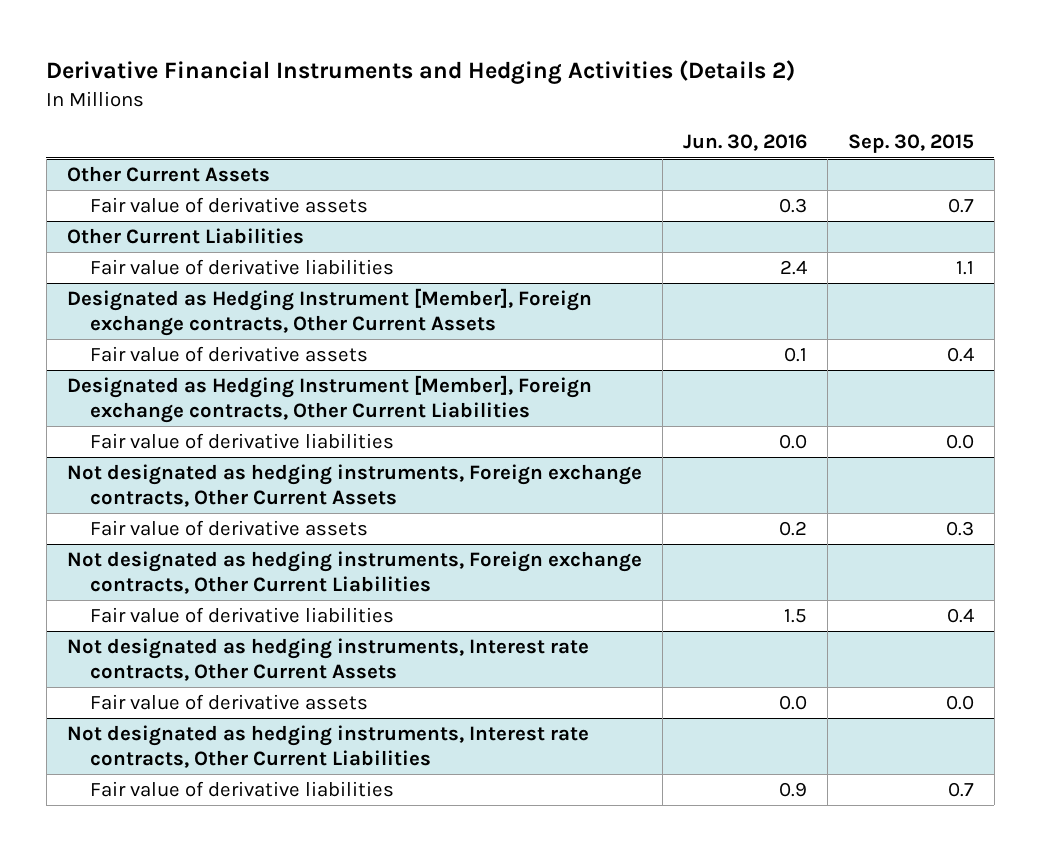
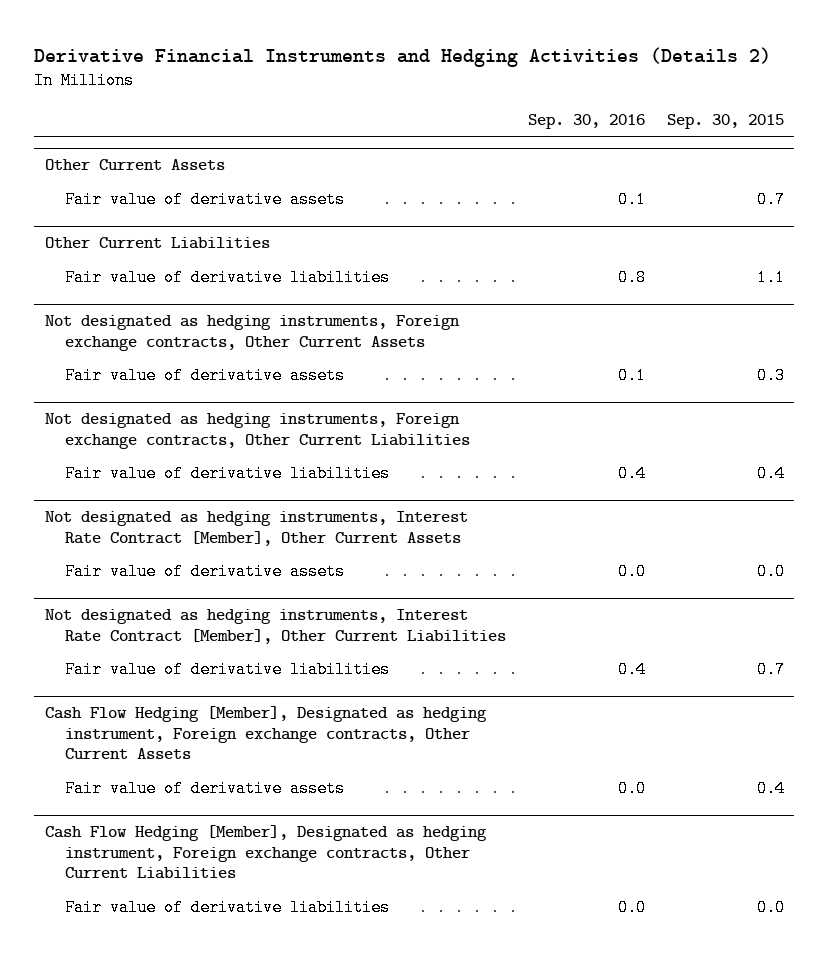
- | Jun. 30, 2016 | Sep. 30, 2015
+ | Sep. 30, 2016 | Sep. 30, 2015
- Designated as Hedging Instrument [Member], Foreign exchange contracts, Other Current Assets
- Fair value of derivative assets | 0.1 | 0.4
- Designated as Hedging Instrument [Member], Foreign exchange contracts, Other Current Liabilities
- Fair value of derivative liabilities | 0.0 | 0.0
- Not designated as hedging instruments, Interest rate contracts, Other Current Assets
+ Not designated as hedging instruments, Interest Rate Contract [Member], Other Current Assets
- Not designated as hedging instruments, Interest rate contracts, Other Current Liabilities
+ Not designated as hedging instruments, Interest Rate Contract [Member], Other Current Liabilities
+ Cash Flow Hedging [Member], Designated as hedging instrument, Foreign exchange contracts, Other Current Assets
+ Fair value of derivative assets | 0.0 | 0.4
+ Cash Flow Hedging [Member], Designated as hedging instrument, Foreign exchange contracts, Other Current Liabilities
+ Fair value of derivative liabilities | 0.0 | 0.0

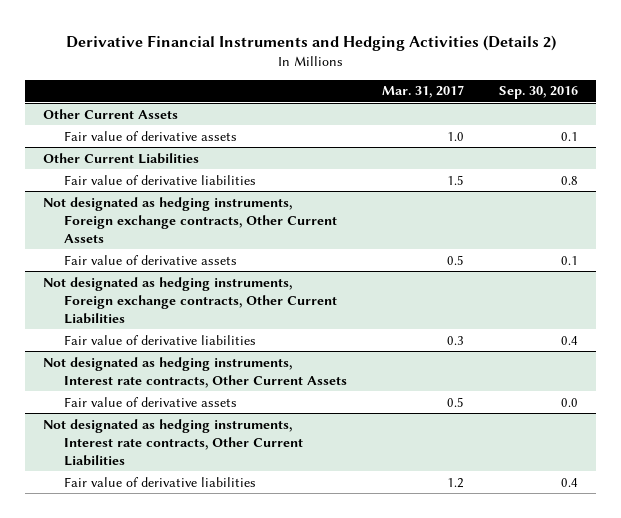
- | Sep. 30, 2016 | Sep. 30, 2015
+ | Mar. 31, 2017 | Sep. 30, 2016
- Not designated as hedging instruments, Interest Rate Contract [Member], Other Current Assets
+ Not designated as hedging instruments, Interest rate contracts, Other Current Assets
- Not designated as hedging instruments, Interest Rate Contract [Member], Other Current Liabilities
+ Not designated as hedging instruments, Interest rate contracts, Other Current Liabilities
- Cash Flow Hedging [Member], Designated as hedging instrument, Foreign exchange contracts, Other Current Assets
- Fair value of derivative assets | 0.0 | 0.4
- Cash Flow Hedging [Member], Designated as hedging instrument, Foreign exchange contracts, Other Current Liabilities
- Fair value of derivative liabilities | 0.0 | 0.0

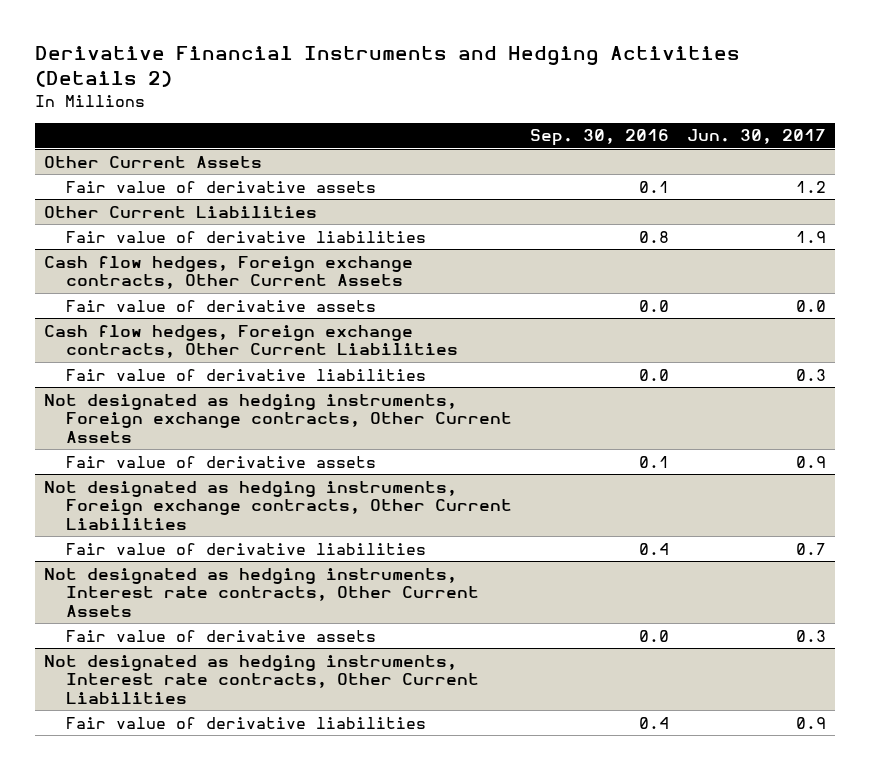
- | Mar. 31, 2017 | Sep. 30, 2016
+ | Sep. 30, 2016 | Jun. 30, 2017
+ Cash flow hedges, Foreign exchange contracts, Other Current Assets
+ Fair value of derivative assets | 0.0 | 0.0
+ Cash flow hedges, Foreign exchange contracts, Other Current Liabilities
+ Fair value of derivative liabilities | 0.0 | 0.3

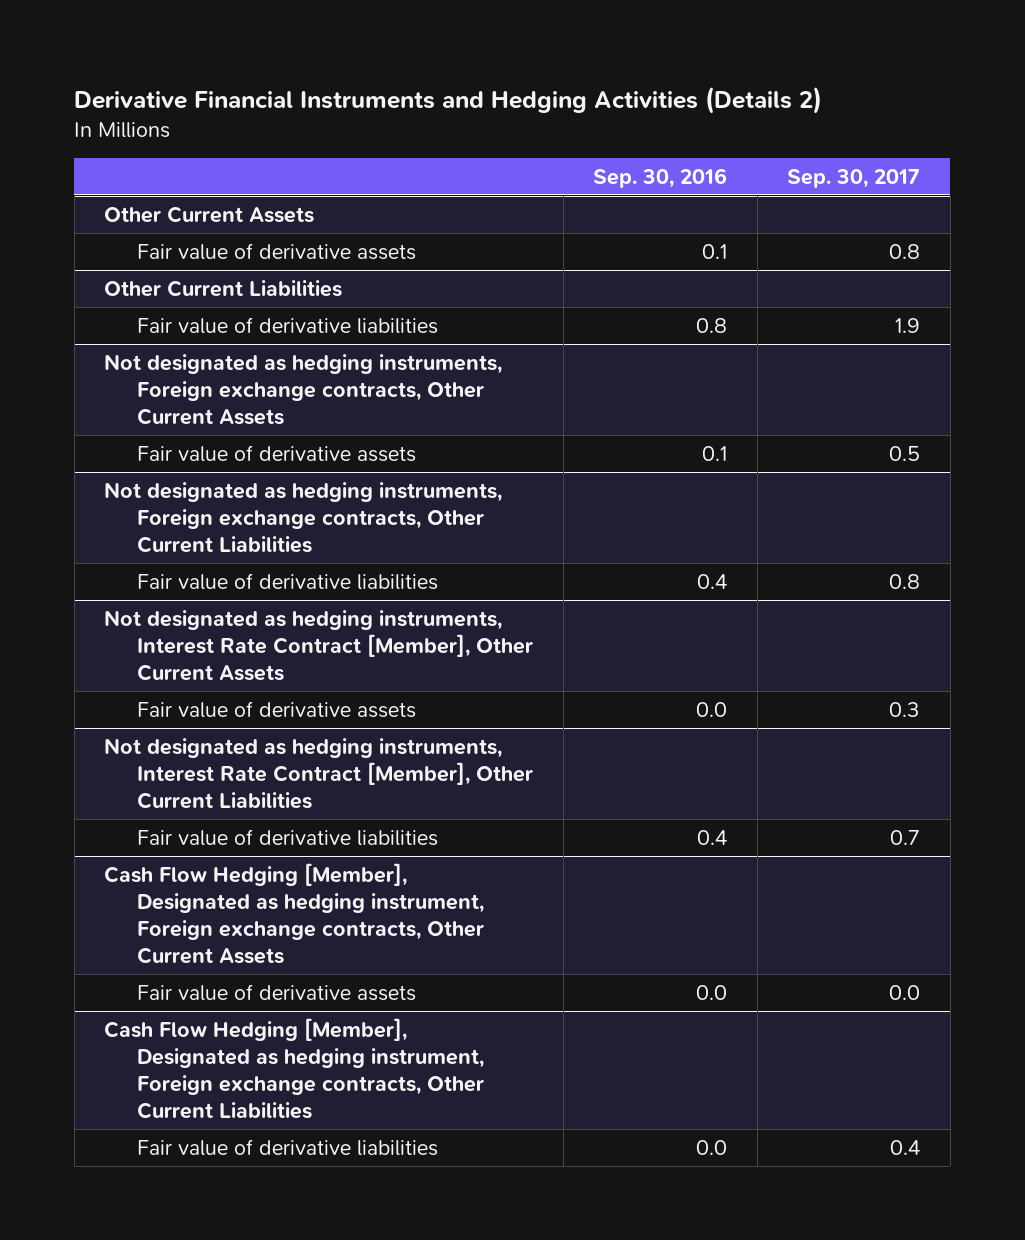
- | Sep. 30, 2016 | Jun. 30, 2017
+ | Sep. 30, 2016 | Sep. 30, 2017
- Cash flow hedges, Foreign exchange contracts, Other Current Assets
- Fair value of derivative assets | 0.0 | 0.0
- Cash flow hedges, Foreign exchange contracts, Other Current Liabilities
- Fair value of derivative liabilities | 0.0 | 0.3
- Not designated as hedging instruments, Interest rate contracts, Other Current Assets
+ Not designated as hedging instruments, Interest Rate Contract [Member], Other Current Assets
- Not designated as hedging instruments, Interest rate contracts, Other Current Liabilities
+ Not designated as hedging instruments, Interest Rate Contract [Member], Other Current Liabilities
+ Cash Flow Hedging [Member], Designated as hedging instrument, Foreign exchange contracts, Other Current Assets
+ Fair value of derivative assets | 0.0 | 0.0
+ Cash Flow Hedging [Member], Designated as hedging instrument, Foreign exchange contracts, Other Current Liabilities
+ Fair value of derivative liabilities | 0.0 | 0.4

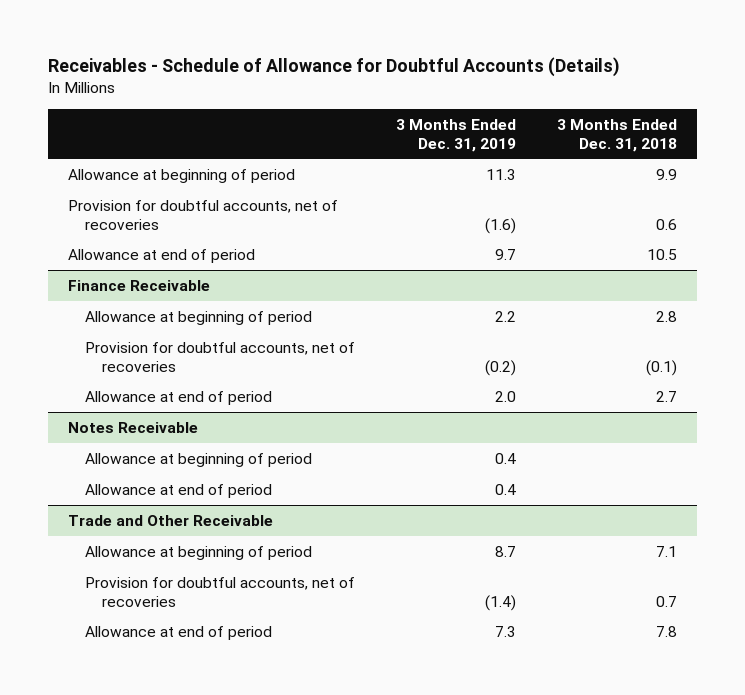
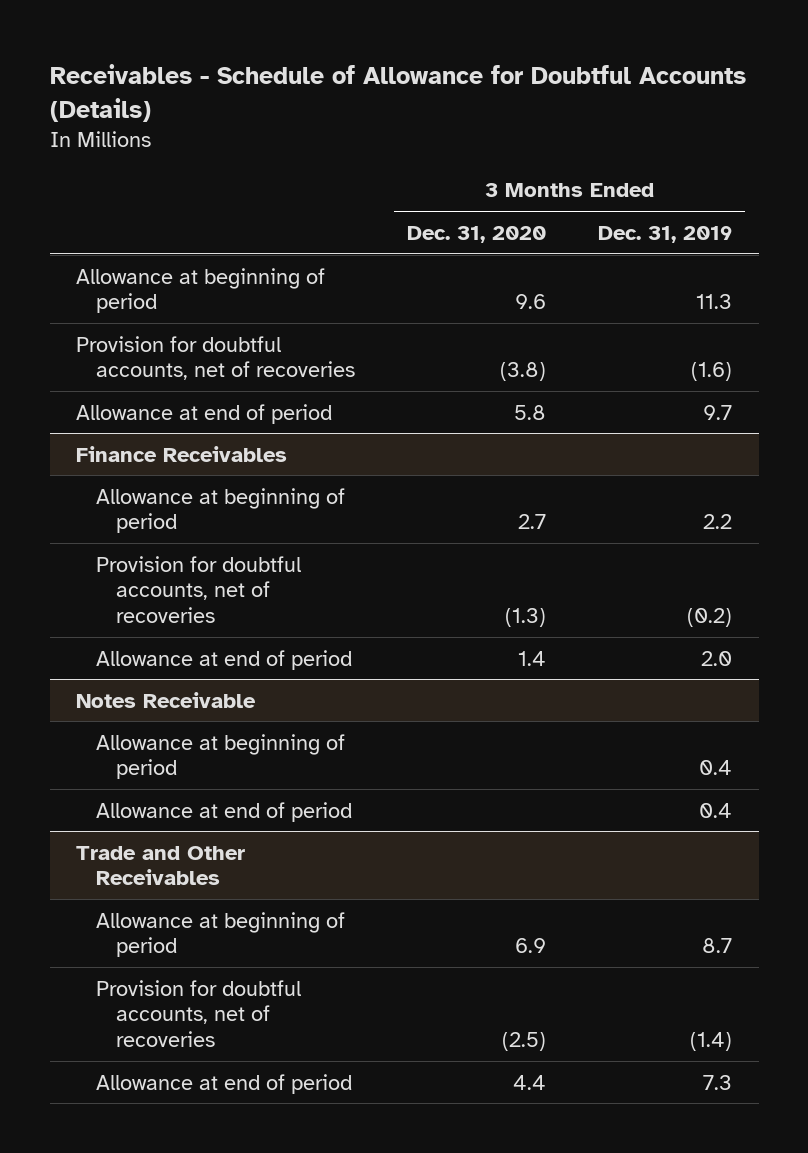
- | 3 Months Ended Dec. 31, 2019 | 3 Months Ended Dec. 31, 2018
+ | 3 Months Ended Dec. 31, 2020 | 3 Months Ended Dec. 31, 2019
- Finance Receivable
+ Finance Receivables
- Trade and Other Receivable
+ Trade and Other Receivables

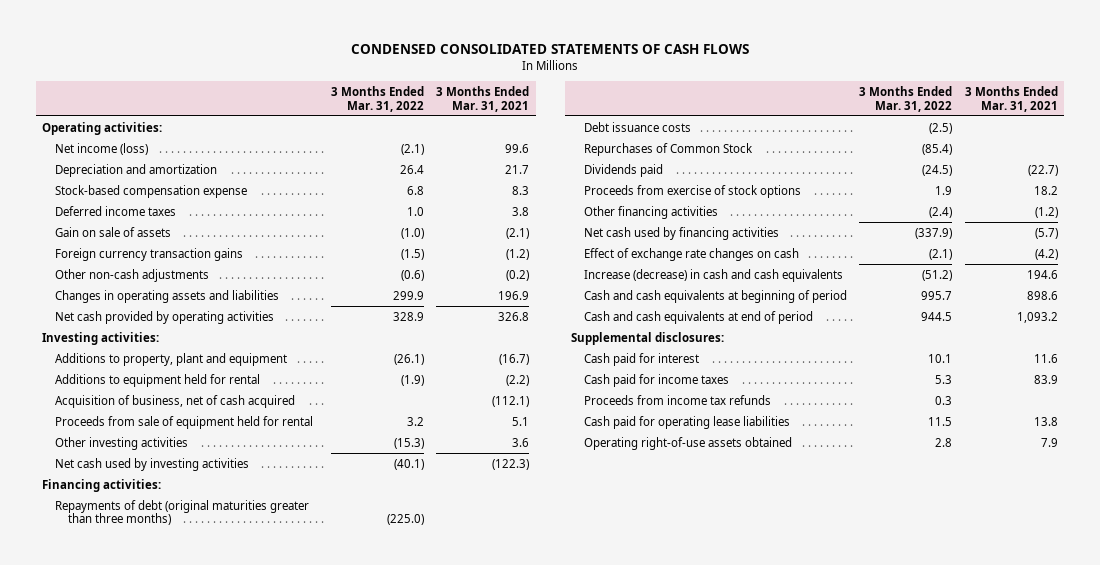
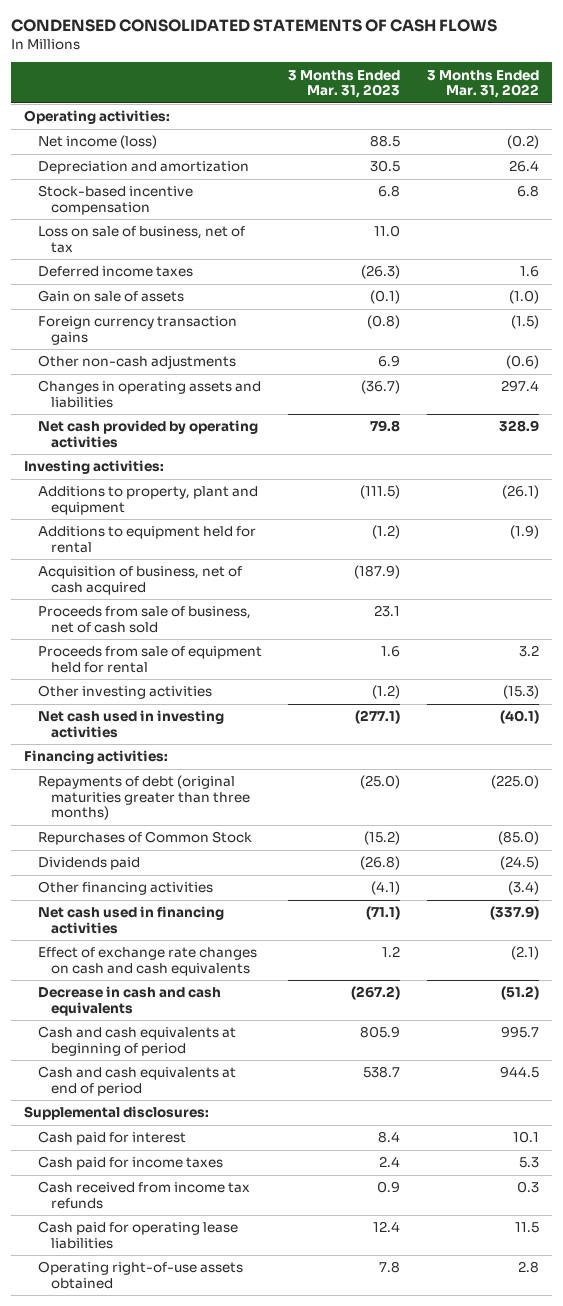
- | 3 Months Ended Mar. 31, 2022 | 3 Months Ended Mar. 31, 2021
+ | 3 Months Ended Mar. 31, 2023 | 3 Months Ended Mar. 31, 2022
- Net income (loss) | (2.1) | 99.6
+ Net income (loss) | 88.5 | (0.2)
- Stock-based compensation expense | 6.8 | 8.3
- Deferred income taxes | 1.0 | 3.8
+ Stock-based incentive compensation | 6.8 | 6.8
+ Loss on sale of business, net of tax | 11.0 |
+ Deferred income taxes | (26.3) | 1.6
- Changes in operating assets and liabilities | 299.9 | 196.9
+ Changes in operating assets and liabilities | (36.7) | 297.4
+ Proceeds from sale of business, net of cash sold | 23.1 |
- Net cash used by investing activities | (40.1) | (122.3)
+ Net cash used in investing activities | (277.1) | (40.1)
- Debt issuance costs | (2.5) |
- Repurchases of Common Stock | (85.4) |
+ Repurchases of Common Stock | (15.2) | (85.0)
- Proceeds from exercise of stock options | 1.9 | 18.2
- Other financing activities | (2.4) | (1.2)
- Net cash used by financing activities | (337.9) | (5.7)
- Effect of exchange rate changes on cash | (2.1) | (4.2)
- Increase (decrease) in cash and cash equivalents | (51.2) | 194.6
+ Other financing activities | (4.1) | (3.4)
+ Net cash used in financing activities | (71.1) | (337.9)
+ Effect of exchange rate changes on cash and cash equivalents | 1.2 | (2.1)
+ Decrease in cash and cash equivalents | (267.2) | (51.2)
- Proceeds from income tax refunds | 0.3 |
+ Cash received from income tax refunds | 0.9 | 0.3

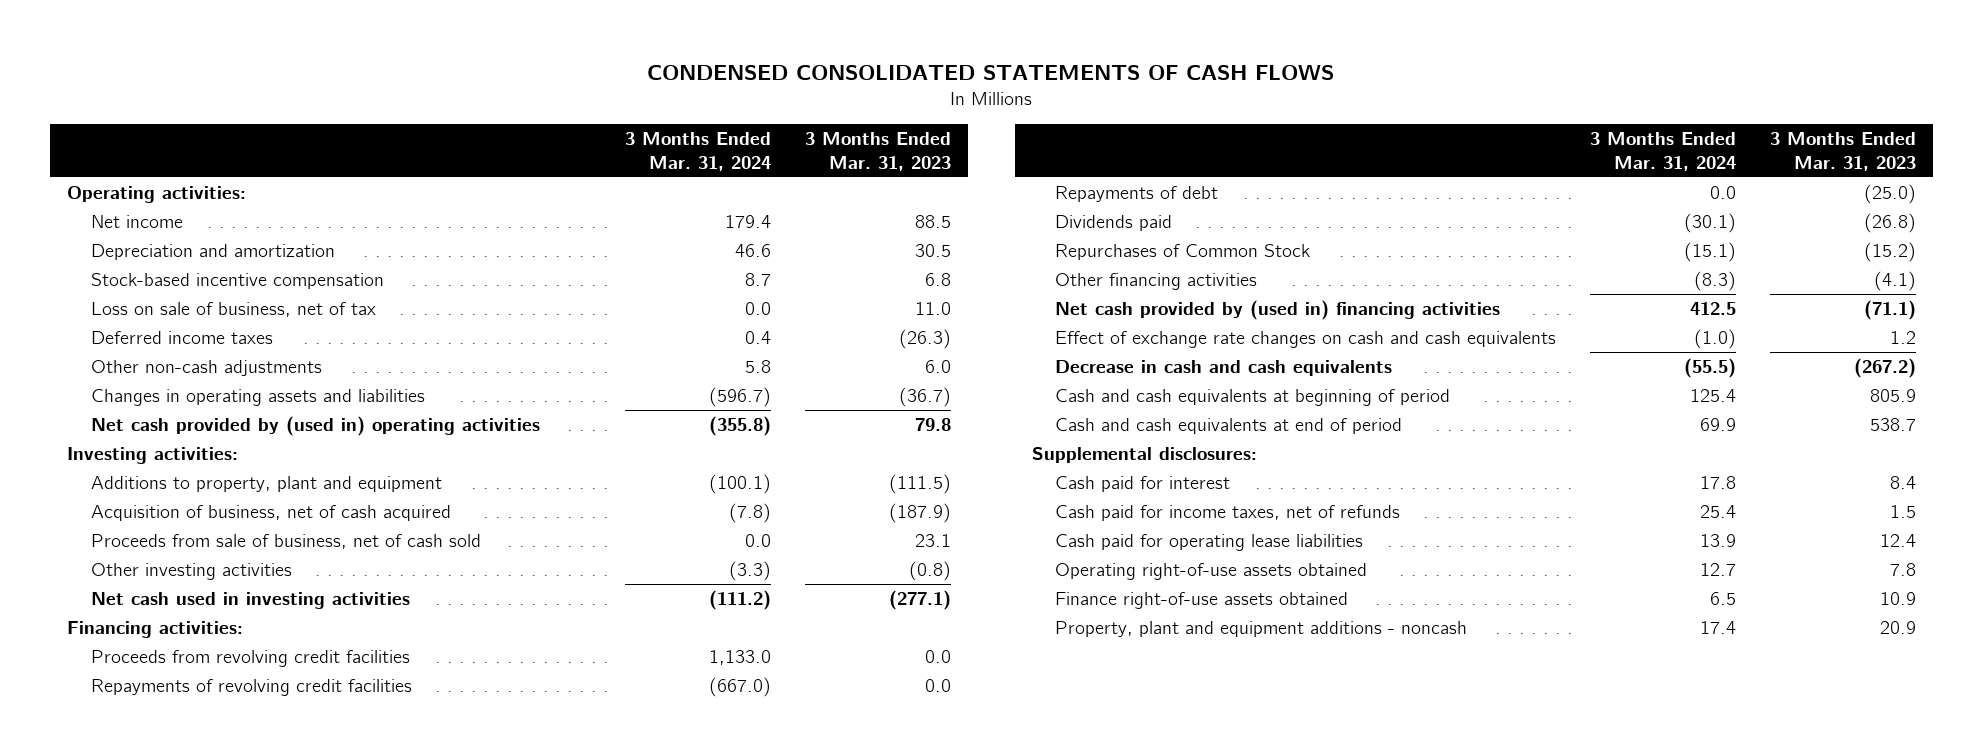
- | 3 Months Ended Mar. 31, 2023 | 3 Months Ended Mar. 31, 2022
+ | 3 Months Ended Mar. 31, 2024 | 3 Months Ended Mar. 31, 2023
- Net income (loss) | 88.5 | (0.2)
+ Net income | 179.4 | 88.5
- Gain on sale of assets | (0.1) | (1.0)
- Foreign currency transaction gains | (0.8) | (1.5)
- Other non-cash adjustments | 6.9 | (0.6)
+ Other non-cash adjustments | 5.8 | 6.0
- Net cash provided by operating activities | 79.8 | 328.9
+ Net cash provided by (used in) operating activities | (355.8) | 79.8
- Additions to equipment held for rental | (1.2) | (1.9)
- Proceeds from sale of equipment held for rental | 1.6 | 3.2
- Other investing activities | (1.2) | (15.3)
+ Other investing activities | (3.3) | (0.8)
- Repayments of debt (original maturities greater than three months) | (25.0) | (225.0)
+ Proceeds from revolving credit facilities | 1,133.0 | 0.0
+ Repayments of revolving credit facilities | (667.0) | 0.0
+ Repayments of debt | 0.0 | (25.0)
moved down: Repurchases of Common Stock | (15.1) | (15.2)
- Net cash used in financing activities | (71.1) | (337.9)
+ Net cash provided by (used in) financing activities | 412.5 | (71.1)
- Cash paid for income taxes | 2.4 | 5.3
- Cash received from income tax refunds | 0.9 | 0.3
+ Cash paid for income taxes, net of refunds | 25.4 | 1.5
+ Finance right-of-use assets obtained | 6.5 | 10.9
+ Property, plant and equipment additions - noncash | 17.4 | 20.9

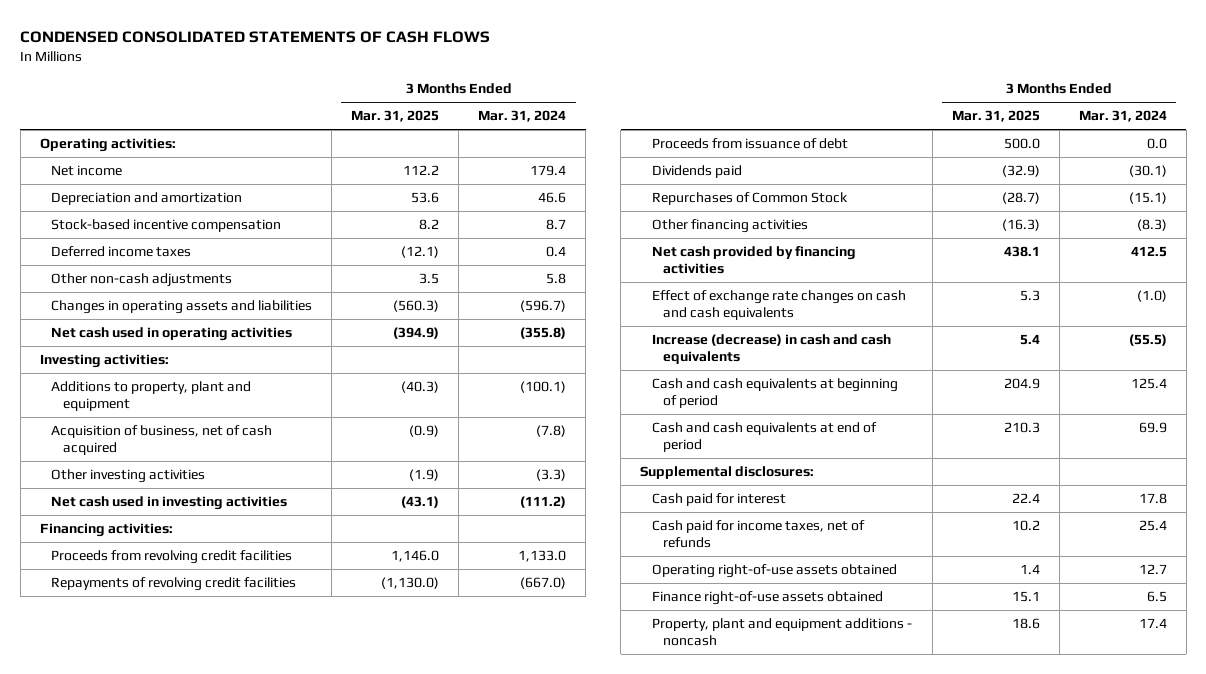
- | 3 Months Ended Mar. 31, 2024 | 3 Months Ended Mar. 31, 2023
+ | 3 Months Ended Mar. 31, 2025 | 3 Months Ended Mar. 31, 2024
- Loss on sale of business, net of tax | 0.0 | 11.0
- Net cash provided by (used in) operating activities | (355.8) | 79.8
+ Net cash used in operating activities | (394.9) | (355.8)
- Proceeds from sale of business, net of cash sold | 0.0 | 23.1
- Repayments of debt | 0.0 | (25.0)
+ Proceeds from issuance of debt | 500.0 | 0.0
- Net cash provided by (used in) financing activities | 412.5 | (71.1)
+ Net cash provided by financing activities | 438.1 | 412.5
- Decrease in cash and cash equivalents | (55.5) | (267.2)
+ Increase (decrease) in cash and cash equivalents | 5.4 | (55.5)
- Cash paid for operating lease liabilities | 13.9 | 12.4

